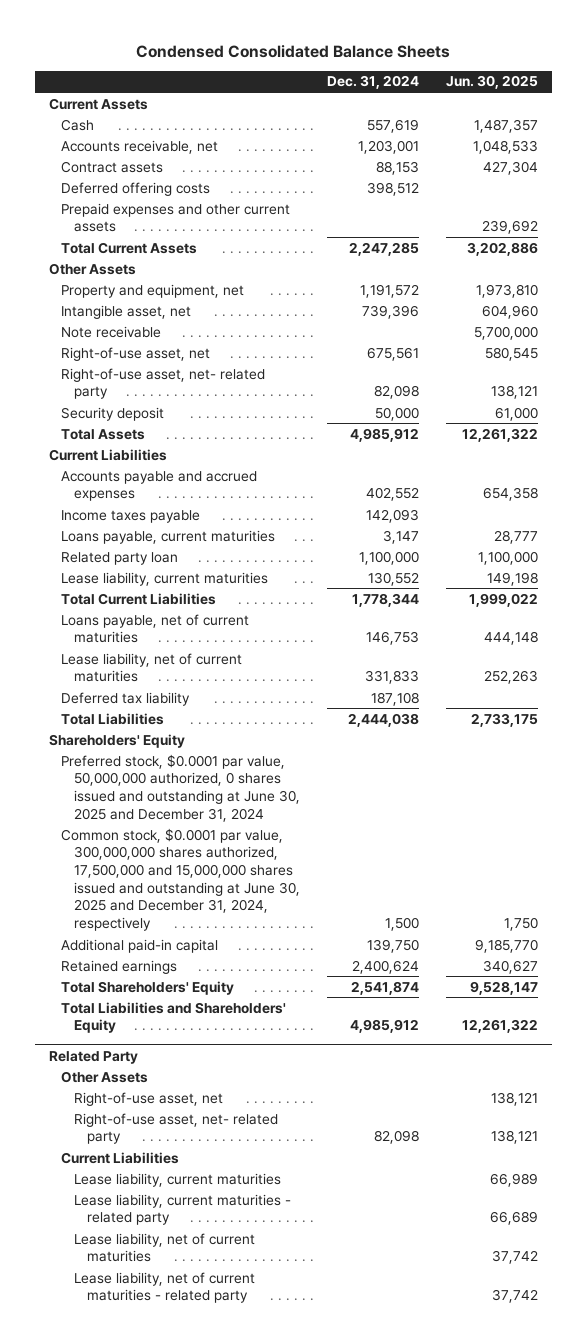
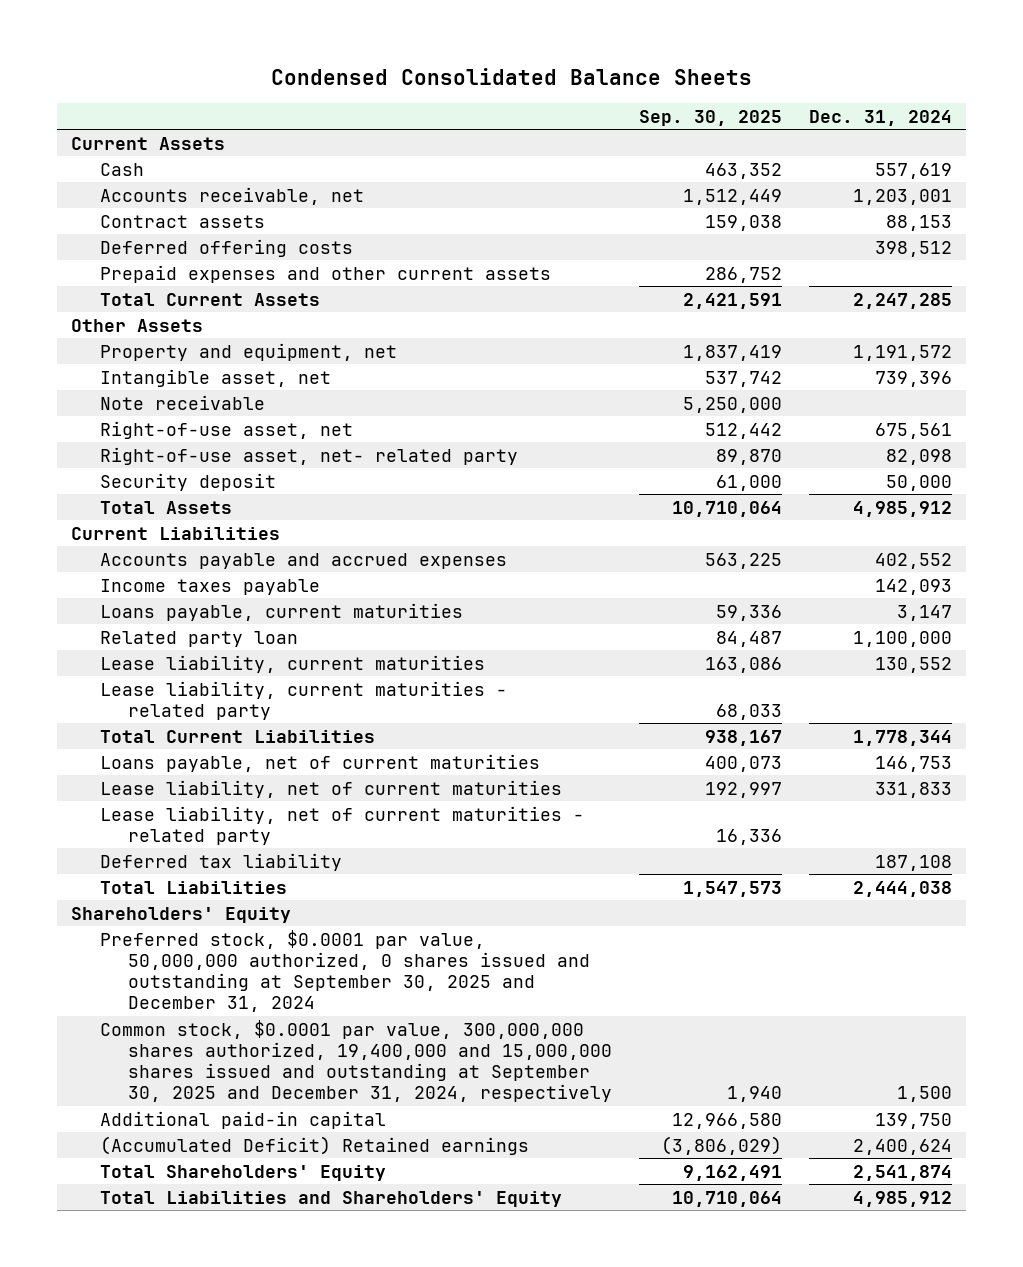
- | Dec. 31, 2024 | Jun. 30, 2025
+ | Sep. 30, 2025 | Dec. 31, 2024
+ Lease liability, current maturities - related party | 68,033 |
+ Lease liability, net of current maturities - related party | 16,336 |
- Preferred stock, $0.0001 par value, 50,000,000 authorized, 0 shares issued and outstanding at June 30, 2025 and December 31, 2024
- Common stock, $0.0001 par value, 300,000,000 shares authorized, 17,500,000 and 15,000,000 shares issued and outstanding at June 30, 2025 and December 31, 2024, respectively | 1,500 | 1,750
+ Preferred stock, $0.0001 par value, 50,000,000 authorized, 0 shares issued and outstanding at September 30, 2025 and December 31, 2024
+ Common stock, $0.0001 par value, 300,000,000 shares authorized, 19,400,000 and 15,000,000 shares issued and outstanding at September 30, 2025 and December 31, 2024, respectively | 1,940 | 1,500
- Retained earnings | 2,400,624 | 340,627
+ (Accumulated Deficit) Retained earnings | (3,806,029) | 2,400,624
- Related Party
- Other Assets
- Right-of-use asset, net | | 138,121
- Right-of-use asset, net- related party | 82,098 | 138,121
- Current Liabilities
- Lease liability, current maturities | | 66,989
- Lease liability, current maturities - related party | | 66,689
- Lease liability, net of current maturities | | 37,742
- Lease liability, net of current maturities - related party | | 37,742

